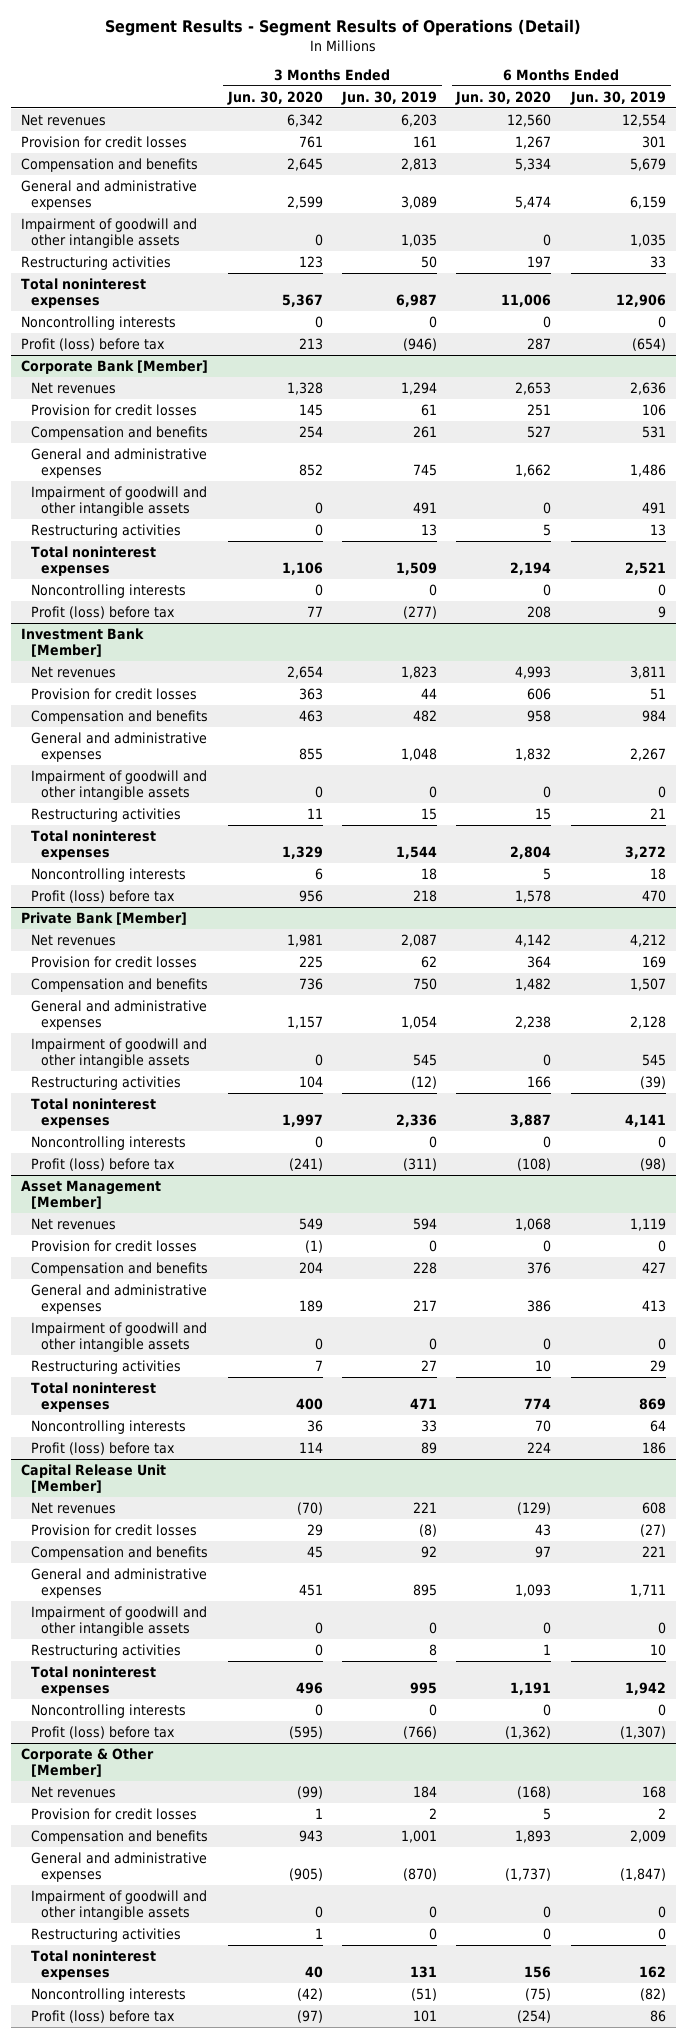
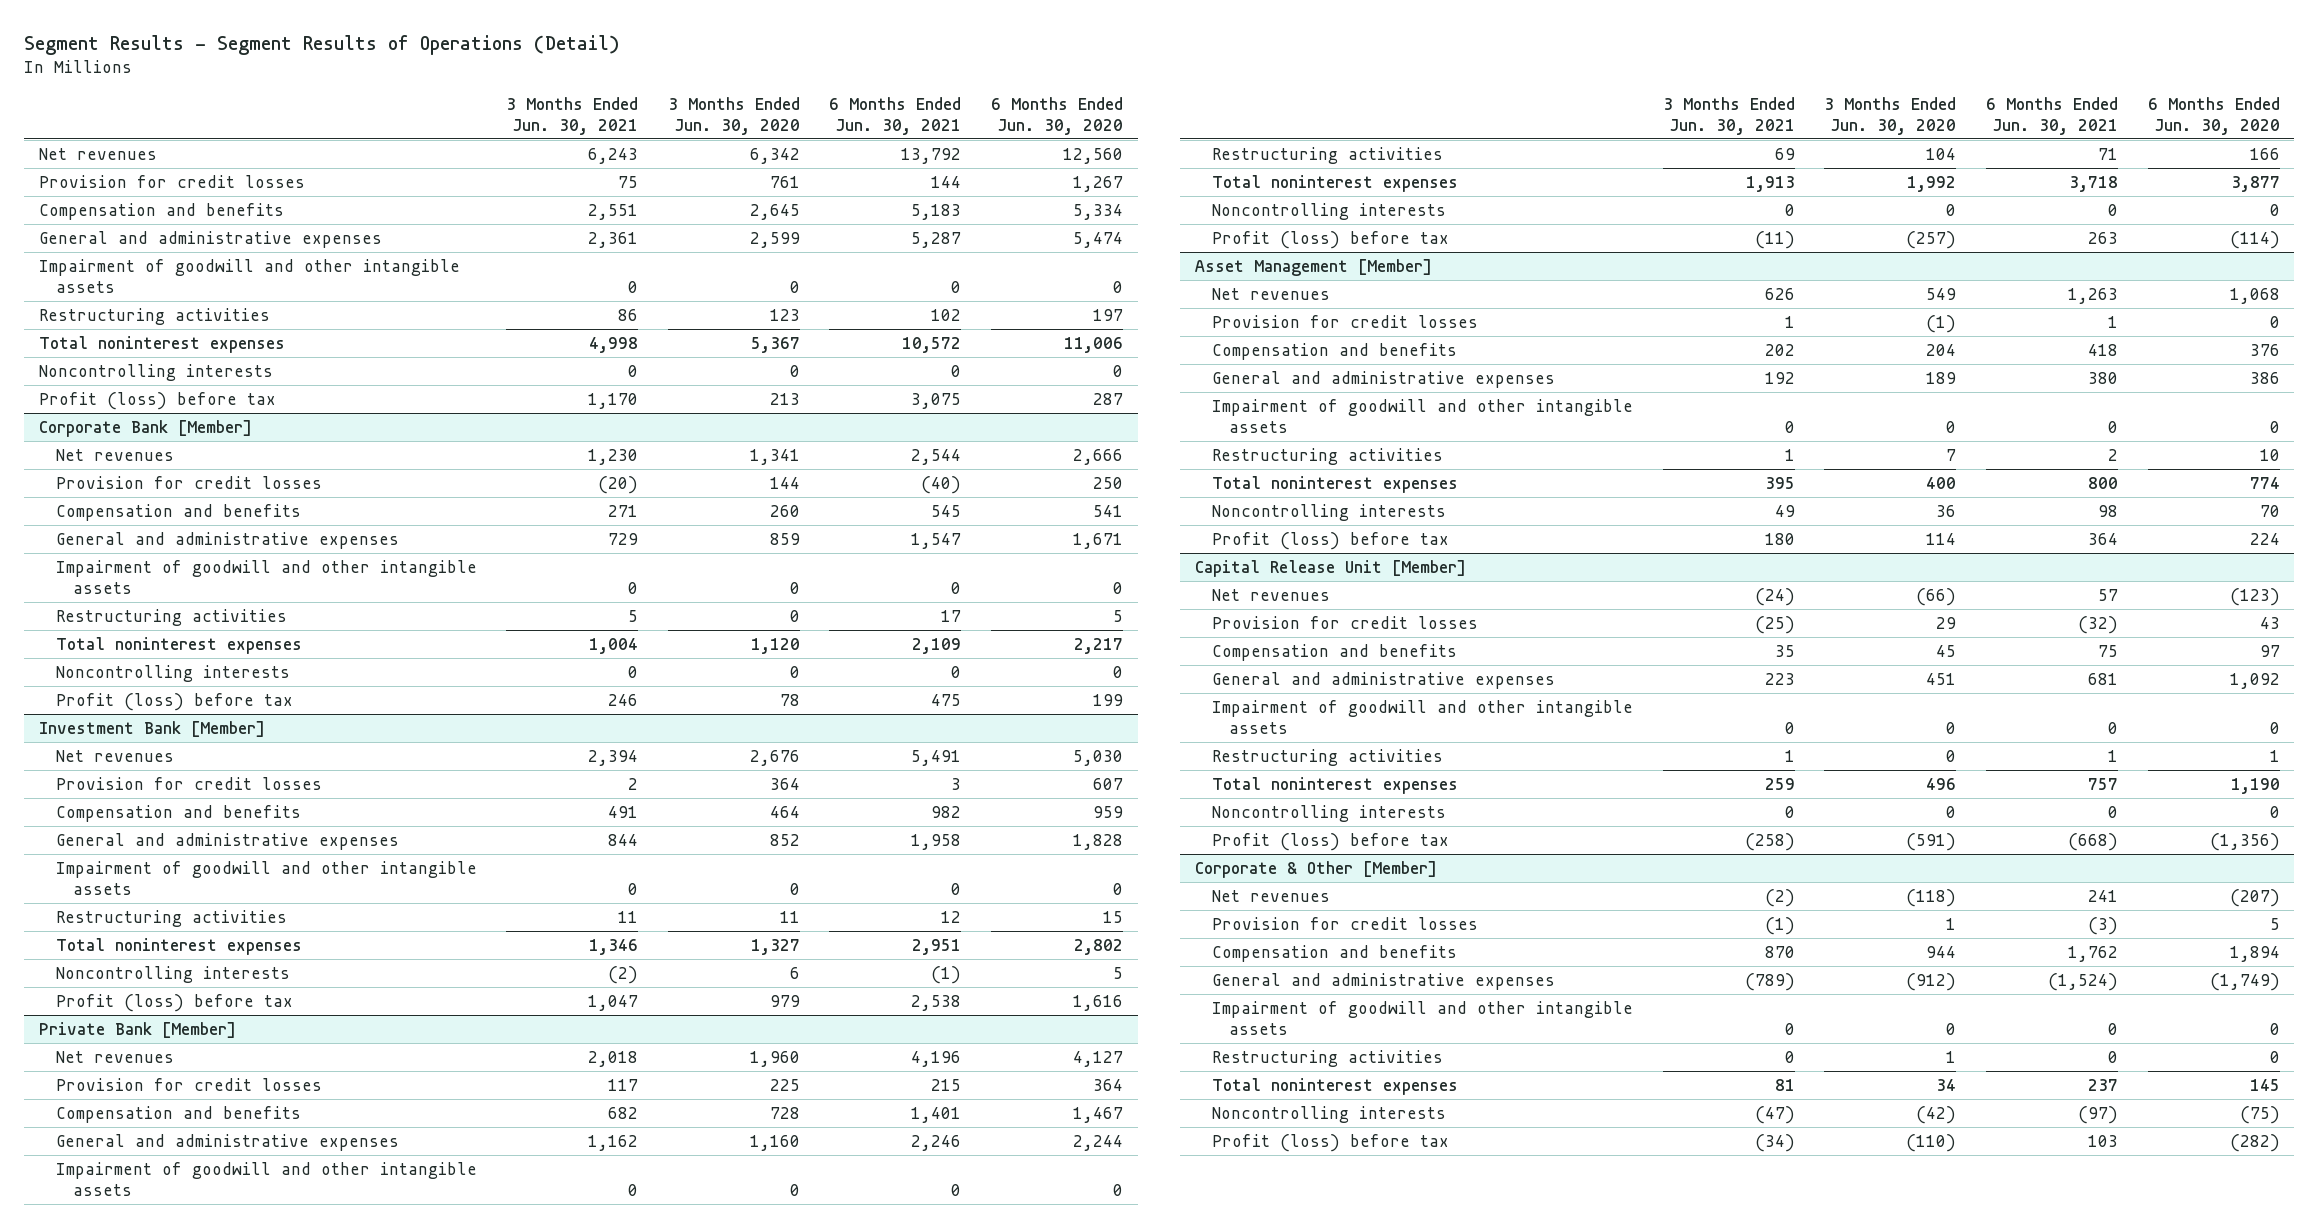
- | 3 Months Ended Jun. 30, 2020 | 3 Months Ended Jun. 30, 2019 | 6 Months Ended Jun. 30, 2020 | 6 Months Ended Jun. 30, 2019
+ | 3 Months Ended Jun. 30, 2021 | 3 Months Ended Jun. 30, 2020 | 6 Months Ended Jun. 30, 2021 | 6 Months Ended Jun. 30, 2020
@ Corporate Bank [Member]
- Net revenues | 1,328 | 1,294 | 2,653 | 2,636
- Provision for credit losses | 145 | 61 | 251 | 106
- Compensation and benefits | 254 | 261 | 527 | 531
- General and administrative expenses | 852 | 745 | 1,662 | 1,486
+ Net revenues | 1,230 | 1,341 | 2,544 | 2,666
+ Provision for credit losses | (20) | 144 | (40) | 250
+ Compensation and benefits | 271 | 260 | 545 | 541
+ General and administrative expenses | 729 | 859 | 1,547 | 1,671
- Total noninterest expenses | 1,106 | 1,509 | 2,194 | 2,521
+ Total noninterest expenses | 1,004 | 1,120 | 2,109 | 2,217
- Profit (loss) before tax | 77 | (277) | 208 | 9
+ Profit (loss) before tax | 246 | 78 | 475 | 199
@ Investment Bank [Member]
- Net revenues | 2,654 | 1,823 | 4,993 | 3,811
- Provision for credit losses | 363 | 44 | 606 | 51
- Compensation and benefits | 463 | 482 | 958 | 984
- General and administrative expenses | 855 | 1,048 | 1,832 | 2,267
+ Net revenues | 2,394 | 2,676 | 5,491 | 5,030
+ Provision for credit losses | 2 | 364 | 3 | 607
+ Compensation and benefits | 491 | 464 | 982 | 959
+ General and administrative expenses | 844 | 852 | 1,958 | 1,828
- Total noninterest expenses | 1,329 | 1,544 | 2,804 | 3,272
+ Total noninterest expenses | 1,346 | 1,327 | 2,951 | 2,802
- Profit (loss) before tax | 956 | 218 | 1,578 | 470
+ Profit (loss) before tax | 1,047 | 979 | 2,538 | 1,616
@ Private Bank [Member]
- Net revenues | 1,981 | 2,087 | 4,142 | 4,212
+ Net revenues | 2,018 | 1,960 | 4,196 | 4,127
- Compensation and benefits | 736 | 750 | 1,482 | 1,507
- General and administrative expenses | 1,157 | 1,054 | 2,238 | 2,128
+ Compensation and benefits | 682 | 728 | 1,401 | 1,467
+ General and administrative expenses | 1,162 | 1,160 | 2,246 | 2,244
- Total noninterest expenses | 1,997 | 2,336 | 3,887 | 4,141
+ Total noninterest expenses | 1,913 | 1,992 | 3,718 | 3,877
- Profit (loss) before tax | (241) | (311) | (108) | (98)
+ Profit (loss) before tax | (11) | (257) | 263 | (114)
@ Capital Release Unit [Member]
- Net revenues | (70) | 221 | (129) | 608
+ Net revenues | (24) | (66) | 57 | (123)
- General and administrative expenses | 451 | 895 | 1,093 | 1,711
+ General and administrative expenses | 223 | 451 | 681 | 1,092
- Total noninterest expenses | 496 | 995 | 1,191 | 1,942
+ Total noninterest expenses | 259 | 496 | 757 | 1,190
- Profit (loss) before tax | (595) | (766) | (1,362) | (1,307)
+ Profit (loss) before tax | (258) | (591) | (668) | (1,356)
@ Corporate & Other [Member]
- Net revenues | (99) | 184 | (168) | 168
+ Net revenues | (2) | (118) | 241 | (207)
- Compensation and benefits | 943 | 1,001 | 1,893 | 2,009
- General and administrative expenses | (905) | (870) | (1,737) | (1,847)
+ Compensation and benefits | 870 | 944 | 1,762 | 1,894
+ General and administrative expenses | (789) | (912) | (1,524) | (1,749)
- Total noninterest expenses | 40 | 131 | 156 | 162
+ Total noninterest expenses | 81 | 34 | 237 | 145
- Profit (loss) before tax | (97) | 101 | (254) | 86
+ Profit (loss) before tax | (34) | (110) | 103 | (282)

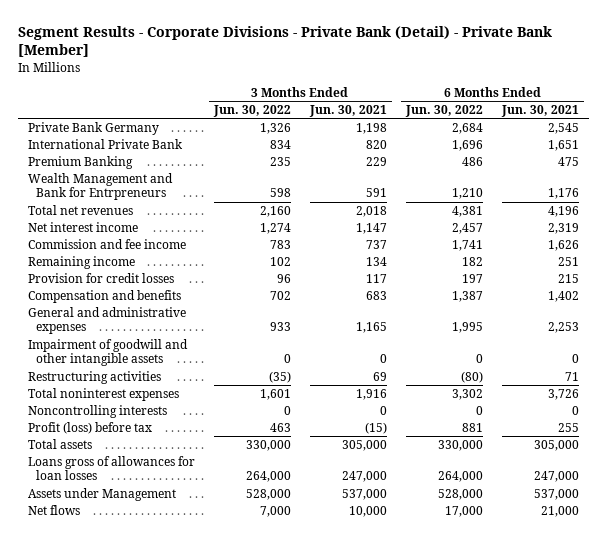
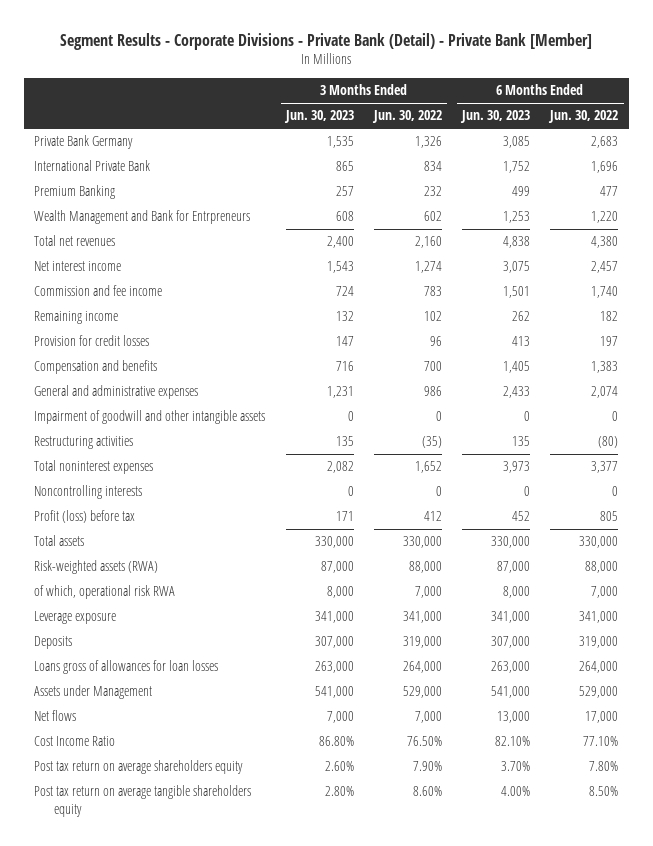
- | 3 Months Ended Jun. 30, 2022 | 3 Months Ended Jun. 30, 2021 | 6 Months Ended Jun. 30, 2022 | 6 Months Ended Jun. 30, 2021
+ | 3 Months Ended Jun. 30, 2023 | 3 Months Ended Jun. 30, 2022 | 6 Months Ended Jun. 30, 2023 | 6 Months Ended Jun. 30, 2022
- Private Bank Germany | 1,326 | 1,198 | 2,684 | 2,545
+ Private Bank Germany | 1,535 | 1,326 | 3,085 | 2,683
- Premium Banking | 235 | 229 | 486 | 475
- Wealth Management and Bank for Entrpreneurs | 598 | 591 | 1,210 | 1,176
- Total net revenues | 2,160 | 2,018 | 4,381 | 4,196
+ Premium Banking | 257 | 232 | 499 | 477
+ Wealth Management and Bank for Entrpreneurs | 608 | 602 | 1,253 | 1,220
+ Total net revenues | 2,400 | 2,160 | 4,838 | 4,380
- Commission and fee income | 783 | 737 | 1,741 | 1,626
+ Commission and fee income | 724 | 783 | 1,501 | 1,740
- Compensation and benefits | 702 | 683 | 1,387 | 1,402
- General and administrative expenses | 933 | 1,165 | 1,995 | 2,253
+ Compensation and benefits | 716 | 700 | 1,405 | 1,383
+ General and administrative expenses | 1,231 | 986 | 2,433 | 2,074
- Total noninterest expenses | 1,601 | 1,916 | 3,302 | 3,726
+ Total noninterest expenses | 2,082 | 1,652 | 3,973 | 3,377
- Profit (loss) before tax | 463 | (15) | 881 | 255
+ Profit (loss) before tax | 171 | 412 | 452 | 805
+ Risk-weighted assets (RWA) | 87,000 | 88,000 | 87,000 | 88,000
+ of which, operational risk RWA | 8,000 | 7,000 | 8,000 | 7,000
+ Leverage exposure | 341,000 | 341,000 | 341,000 | 341,000
+ Deposits | 307,000 | 319,000 | 307,000 | 319,000
- Assets under Management | 528,000 | 537,000 | 528,000 | 537,000
+ Assets under Management | 541,000 | 529,000 | 541,000 | 529,000
+ Cost Income Ratio | 86.80% | 76.50% | 82.10% | 77.10%
+ Post tax return on average shareholders equity | 2.60% | 7.90% | 3.70% | 7.80%
+ Post tax return on average tangible shareholders equity | 2.80% | 8.60% | 4.00% | 8.50%

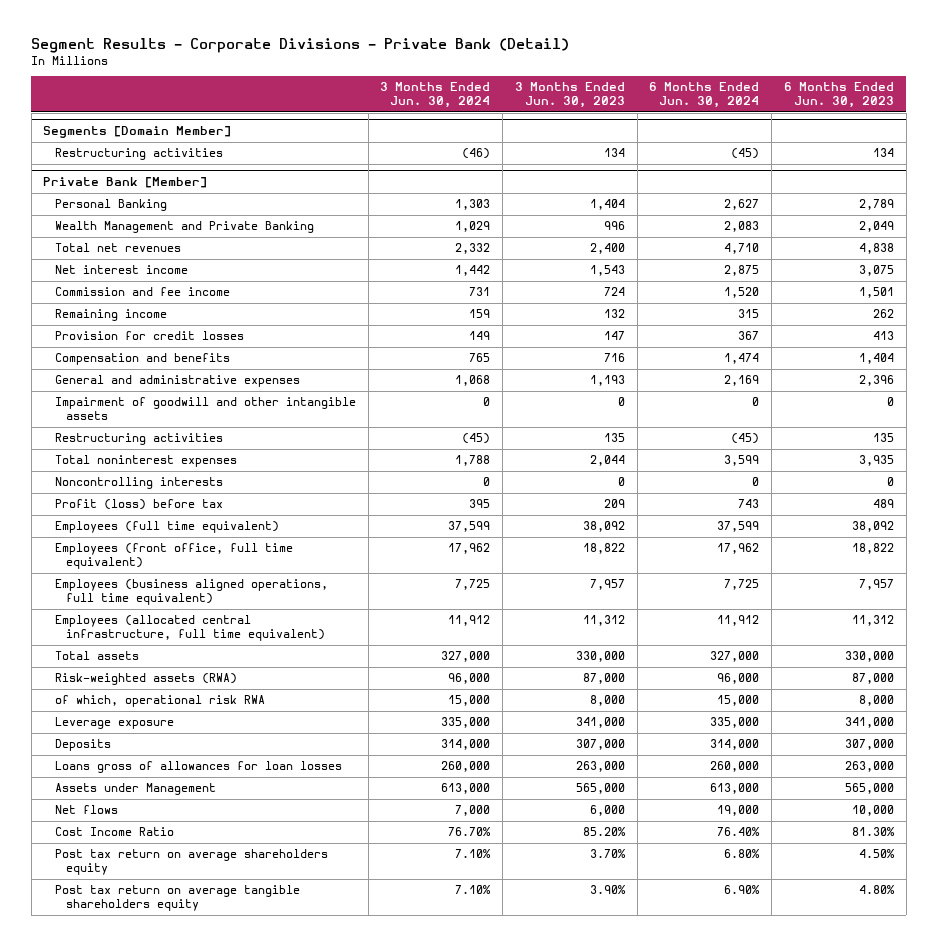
- Segment Results - Corporate Divisions - Private Bank (Detail) - Private Bank [Member]
+ Segment Results - Corporate Divisions - Private Bank (Detail)
- | 3 Months Ended Jun. 30, 2023 | 3 Months Ended Jun. 30, 2022 | 6 Months Ended Jun. 30, 2023 | 6 Months Ended Jun. 30, 2022
+ | 3 Months Ended Jun. 30, 2024 | 3 Months Ended Jun. 30, 2023 | 6 Months Ended Jun. 30, 2024 | 6 Months Ended Jun. 30, 2023
- Private Bank Germany | 1,535 | 1,326 | 3,085 | 2,683
- International Private Bank | 865 | 834 | 1,752 | 1,696
- Premium Banking | 257 | 232 | 499 | 477
- Wealth Management and Bank for Entrpreneurs | 608 | 602 | 1,253 | 1,220
+ Segments [Domain Member]
+ Restructuring activities | (46) | 134 | (45) | 134
+ Private Bank [Member]
+ Personal Banking | 1,303 | 1,404 | 2,627 | 2,789
+ Wealth Management and Private Banking | 1,029 | 996 | 2,083 | 2,049
- Compensation and benefits | 716 | 700 | 1,405 | 1,383
- General and administrative expenses | 1,231 | 986 | 2,433 | 2,074
+ Compensation and benefits | 765 | 716 | 1,474 | 1,404
+ General and administrative expenses | 1,068 | 1,193 | 2,169 | 2,396
- Total noninterest expenses | 2,082 | 1,652 | 3,973 | 3,377
+ Total noninterest expenses | 1,788 | 2,044 | 3,599 | 3,935
- Profit (loss) before tax | 171 | 412 | 452 | 805
+ Profit (loss) before tax | 395 | 209 | 743 | 489
+ Employees (full time equivalent) | 37,599 | 38,092 | 37,599 | 38,092
+ Employees (front office, full time equivalent) | 17,962 | 18,822 | 17,962 | 18,822
+ Employees (business aligned operations, full time equivalent) | 7,725 | 7,957 | 7,725 | 7,957
+ Employees (allocated central infrastructure, full time equivalent) | 11,912 | 11,312 | 11,912 | 11,312
- Assets under Management | 541,000 | 529,000 | 541,000 | 529,000
- Net flows | 7,000 | 7,000 | 13,000 | 17,000
- Cost Income Ratio | 86.80% | 76.50% | 82.10% | 77.10%
- Post tax return on average shareholders equity | 2.60% | 7.90% | 3.70% | 7.80%
- Post tax return on average tangible shareholders equity | 2.80% | 8.60% | 4.00% | 8.50%
+ Assets under Management | 613,000 | 565,000 | 613,000 | 565,000
+ Net flows | 7,000 | 6,000 | 19,000 | 10,000
+ Cost Income Ratio | 76.70% | 85.20% | 76.40% | 81.30%
+ Post tax return on average shareholders equity | 7.10% | 3.70% | 6.80% | 4.50%
+ Post tax return on average tangible shareholders equity | 7.10% | 3.90% | 6.90% | 4.80%

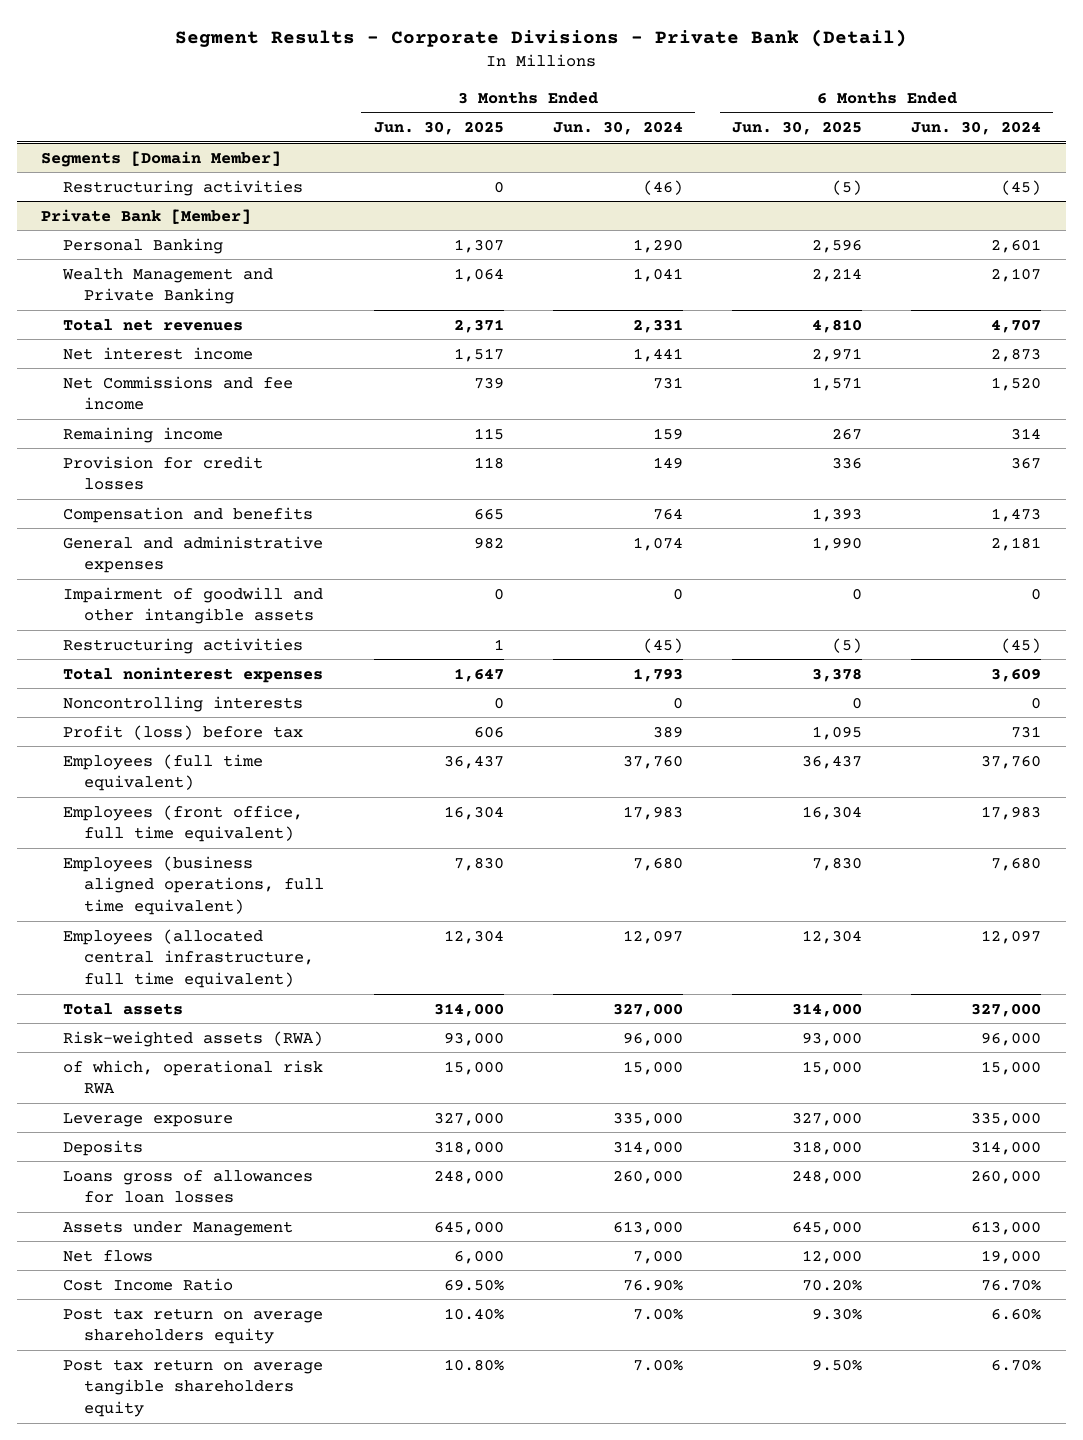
- | 3 Months Ended Jun. 30, 2024 | 3 Months Ended Jun. 30, 2023 | 6 Months Ended Jun. 30, 2024 | 6 Months Ended Jun. 30, 2023
+ | 3 Months Ended Jun. 30, 2025 | 3 Months Ended Jun. 30, 2024 | 6 Months Ended Jun. 30, 2025 | 6 Months Ended Jun. 30, 2024
@ Private Bank [Member]
- Personal Banking | 1,303 | 1,404 | 2,627 | 2,789
- Wealth Management and Private Banking | 1,029 | 996 | 2,083 | 2,049
- Total net revenues | 2,332 | 2,400 | 4,710 | 4,838
- Net interest income | 1,442 | 1,543 | 2,875 | 3,075
- Commission and fee income | 731 | 724 | 1,520 | 1,501
- Remaining income | 159 | 132 | 315 | 262
+ Personal Banking | 1,307 | 1,290 | 2,596 | 2,601
+ Wealth Management and Private Banking | 1,064 | 1,041 | 2,214 | 2,107
+ Total net revenues | 2,371 | 2,331 | 4,810 | 4,707
+ Net interest income | 1,517 | 1,441 | 2,971 | 2,873
+ Net Commissions and fee income | 739 | 731 | 1,571 | 1,520
+ Remaining income | 115 | 159 | 267 | 314
- Compensation and benefits | 765 | 716 | 1,474 | 1,404
- General and administrative expenses | 1,068 | 1,193 | 2,169 | 2,396
+ Compensation and benefits | 665 | 764 | 1,393 | 1,473
+ General and administrative expenses | 982 | 1,074 | 1,990 | 2,181
- Total noninterest expenses | 1,788 | 2,044 | 3,599 | 3,935
+ Total noninterest expenses | 1,647 | 1,793 | 3,378 | 3,609
- Profit (loss) before tax | 395 | 209 | 743 | 489
- Employees (full time equivalent) | 37,599 | 38,092 | 37,599 | 38,092
- Employees (front office, full time equivalent) | 17,962 | 18,822 | 17,962 | 18,822
- Employees (business aligned operations, full time equivalent) | 7,725 | 7,957 | 7,725 | 7,957
- Employees (allocated central infrastructure, full time equivalent) | 11,912 | 11,312 | 11,912 | 11,312
+ Profit (loss) before tax | 606 | 389 | 1,095 | 731
+ Employees (full time equivalent) | 36,437 | 37,760 | 36,437 | 37,760
+ Employees (front office, full time equivalent) | 16,304 | 17,983 | 16,304 | 17,983
+ Employees (business aligned operations, full time equivalent) | 7,830 | 7,680 | 7,830 | 7,680
+ Employees (allocated central infrastructure, full time equivalent) | 12,304 | 12,097 | 12,304 | 12,097
- Cost Income Ratio | 76.70% | 85.20% | 76.40% | 81.30%
- Post tax return on average shareholders equity | 7.10% | 3.70% | 6.80% | 4.50%
- Post tax return on average tangible shareholders equity | 7.10% | 3.90% | 6.90% | 4.80%
+ Cost Income Ratio | 69.50% | 76.90% | 70.20% | 76.70%
+ Post tax return on average shareholders equity | 10.40% | 7.00% | 9.30% | 6.60%
+ Post tax return on average tangible shareholders equity | 10.80% | 7.00% | 9.50% | 6.70%

